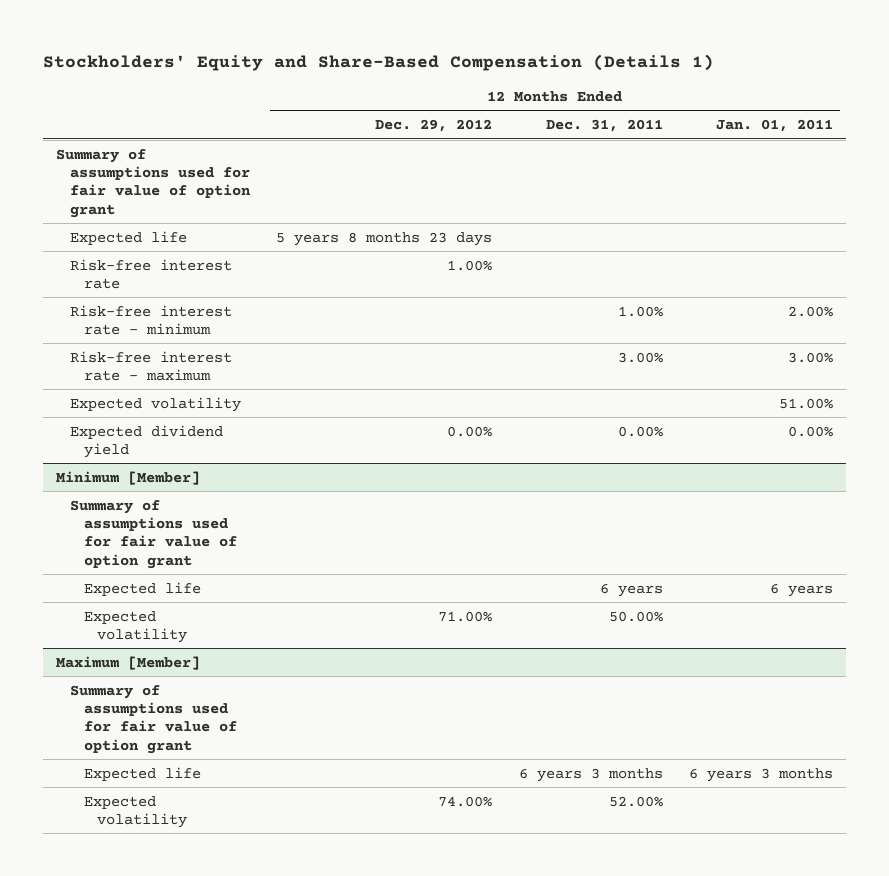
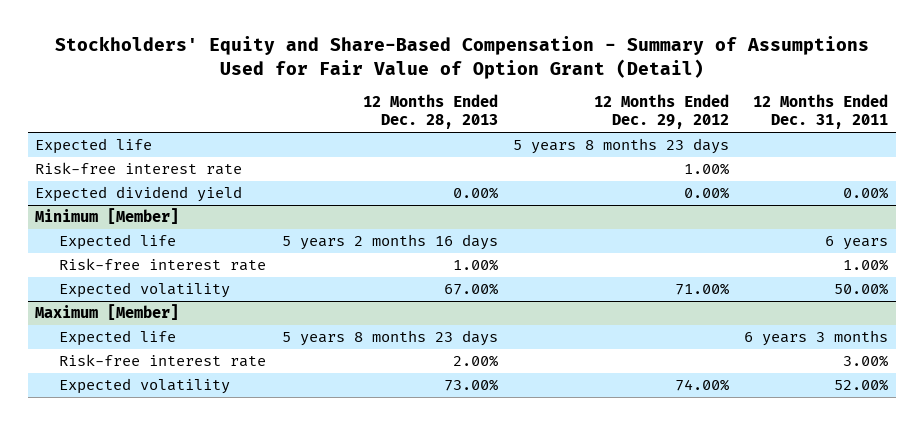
- Stockholders' Equity and Share-Based Compensation (Details 1)
+ Stockholders' Equity and Share-Based Compensation - Summary of Assumptions Used for Fair Value of Option Grant (Detail)
- | 12 Months Ended Dec. 29, 2012 | 12 Months Ended Dec. 31, 2011 | 12 Months Ended Jan. 01, 2011
+ | 12 Months Ended Dec. 28, 2013 | 12 Months Ended Dec. 29, 2012 | 12 Months Ended Dec. 31, 2011
- Summary of assumptions used for fair value of option grant
- Risk-free interest rate - minimum | | 1.00% | 2.00%
- Risk-free interest rate - maximum | | 3.00% | 3.00%
- Expected volatility | | | 51.00%
@ Minimum [Member]
- Summary of assumptions used for fair value of option grant
+ Risk-free interest rate | 1.00% | | 1.00%
@ Maximum [Member]
- Summary of assumptions used for fair value of option grant
+ Risk-free interest rate | 2.00% | | 3.00%

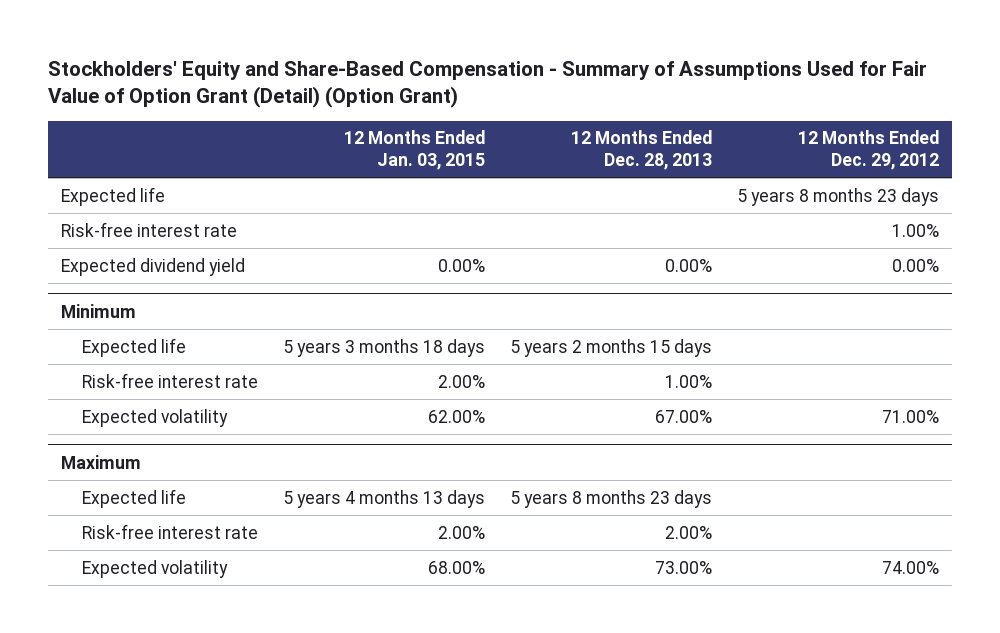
- Stockholders' Equity and Share-Based Compensation - Summary of Assumptions Used for Fair Value of Option Grant (Detail)
+ Stockholders' Equity and Share-Based Compensation - Summary of Assumptions Used for Fair Value of Option Grant (Detail) (Option Grant)
- | 12 Months Ended Dec. 28, 2013 | 12 Months Ended Dec. 29, 2012 | 12 Months Ended Dec. 31, 2011
+ | 12 Months Ended Jan. 03, 2015 | 12 Months Ended Dec. 28, 2013 | 12 Months Ended Dec. 29, 2012
- Minimum [Member]
- Expected life | 5 years 2 months 16 days | | 6 years
+ Minimum
+ Expected life | 5 years 3 months 18 days | 5 years 2 months 15 days |
- Maximum [Member]
+ Maximum

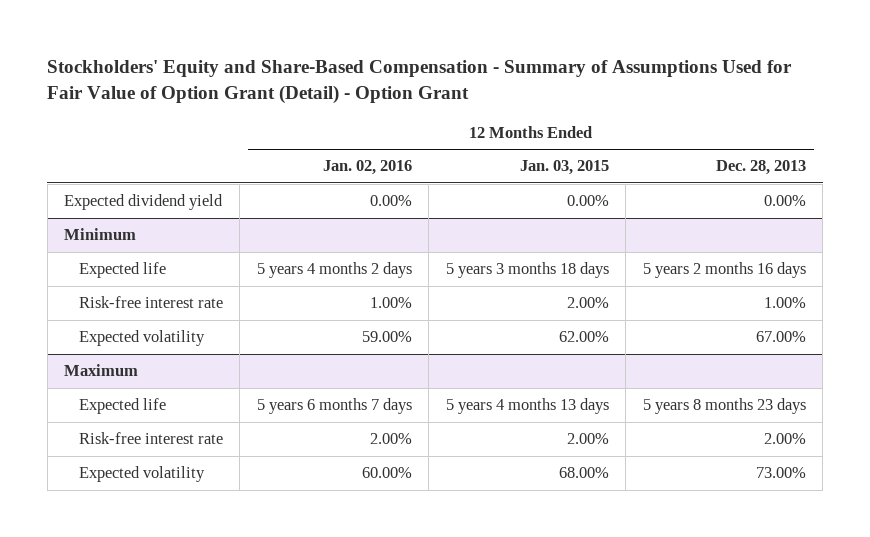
- Stockholders' Equity and Share-Based Compensation - Summary of Assumptions Used for Fair Value of Option Grant (Detail) (Option Grant)
+ Stockholders' Equity and Share-Based Compensation - Summary of Assumptions Used for Fair Value of Option Grant (Detail) - Option Grant
- | 12 Months Ended Jan. 03, 2015 | 12 Months Ended Dec. 28, 2013 | 12 Months Ended Dec. 29, 2012
+ | 12 Months Ended Jan. 02, 2016 | 12 Months Ended Jan. 03, 2015 | 12 Months Ended Dec. 28, 2013
- Expected life | | | 5 years 8 months 23 days
- Risk-free interest rate | | | 1.00%
@ Minimum
- Expected life | 5 years 3 months 18 days | 5 years 2 months 15 days |
+ Expected life | 5 years 4 months 2 days | 5 years 3 months 18 days | 5 years 2 months 16 days

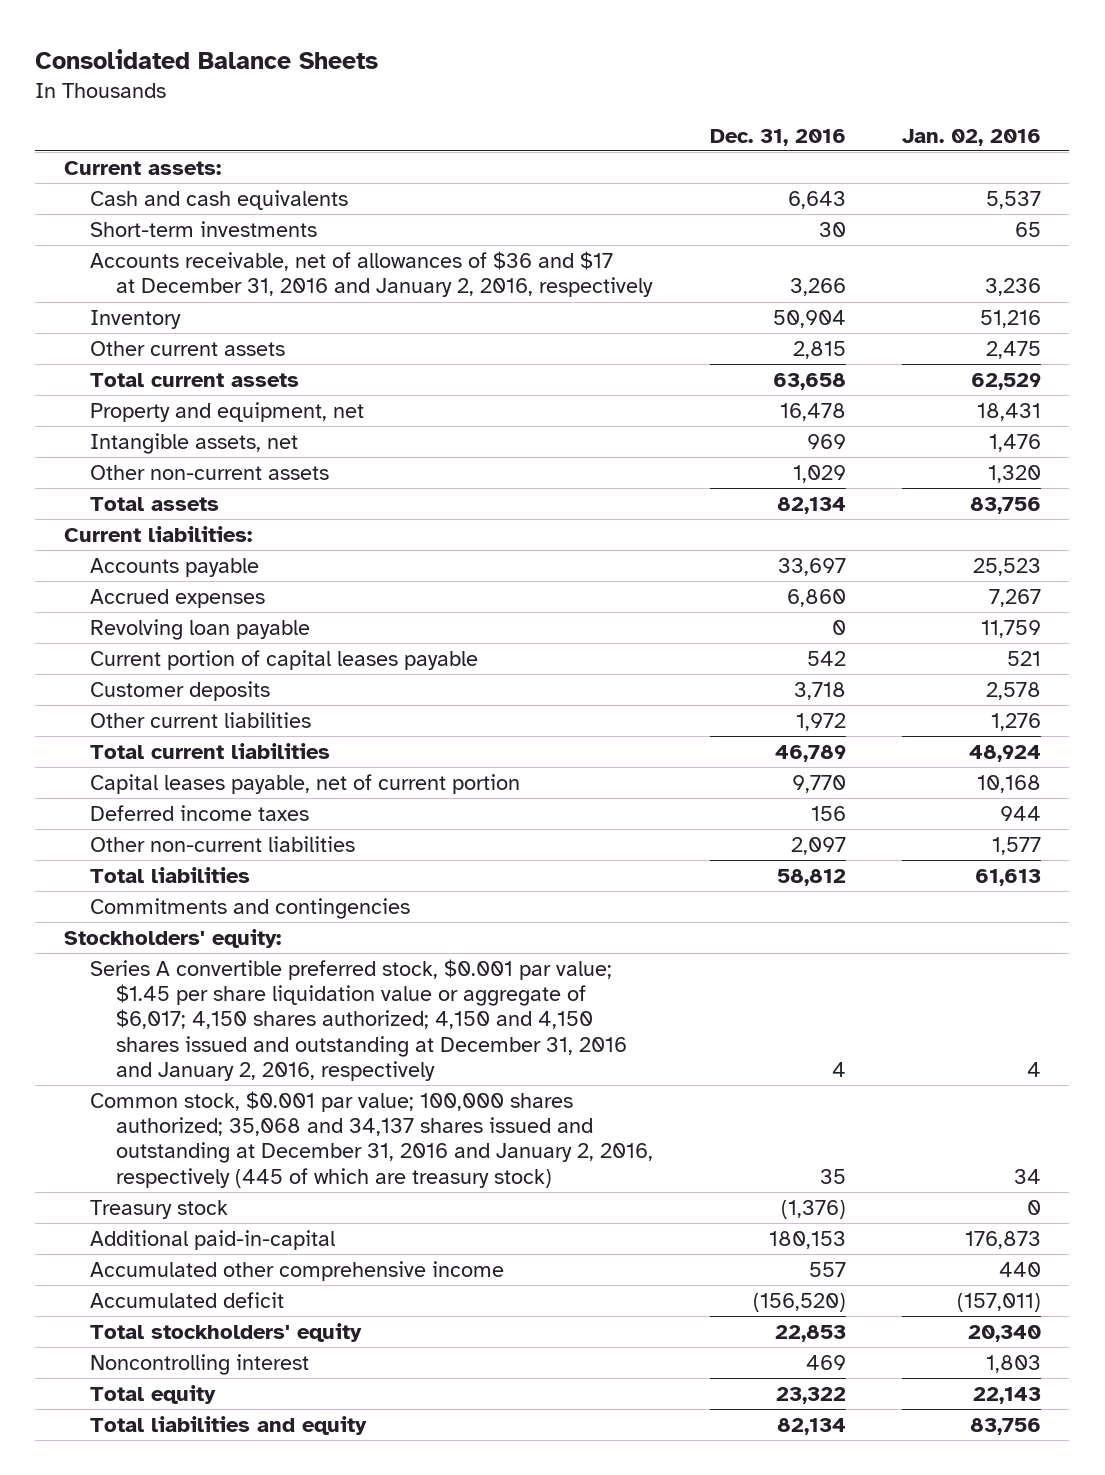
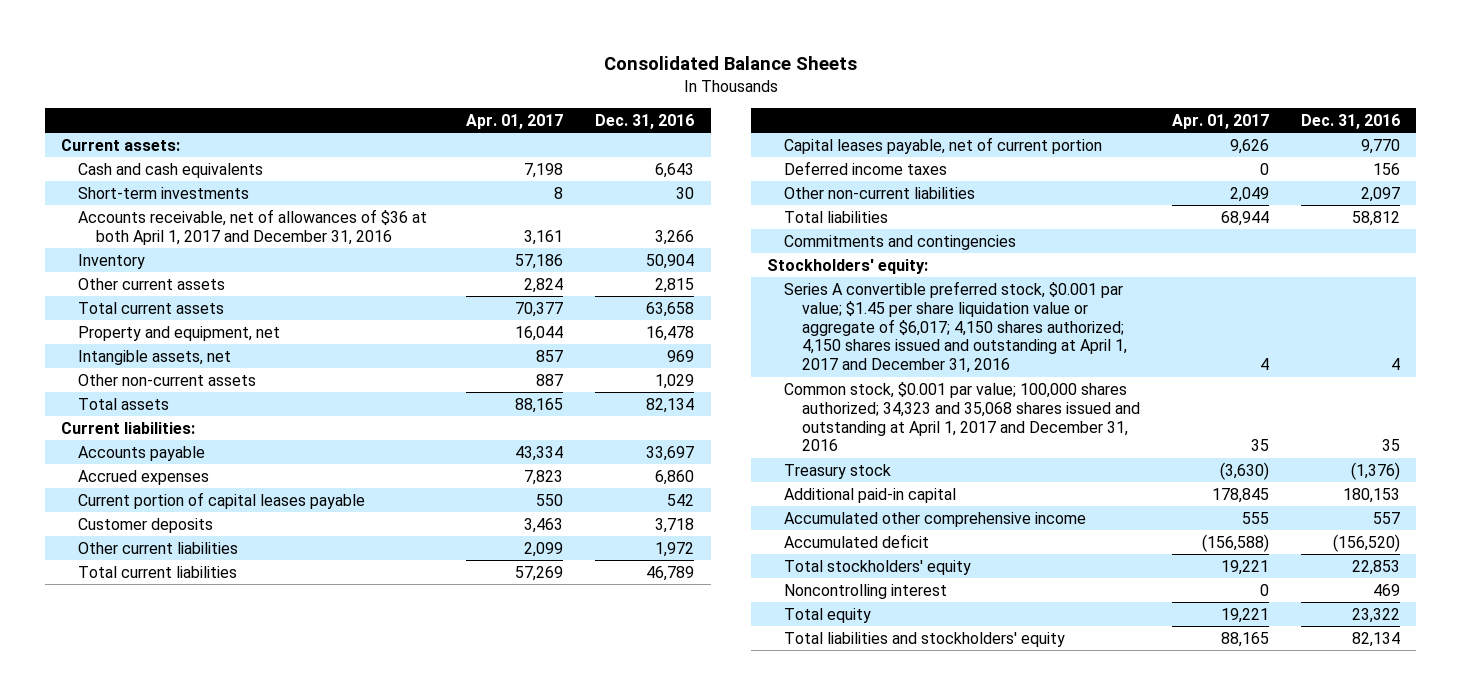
- | Dec. 31, 2016 | Jan. 02, 2016
+ | Apr. 01, 2017 | Dec. 31, 2016
- Accounts receivable, net of allowances of $36 and $17 at December 31, 2016 and January 2, 2016, respectively | 3,266 | 3,236
+ Accounts receivable, net of allowances of $36 at both April 1, 2017 and December 31, 2016 | 3,161 | 3,266
- Revolving loan payable | 0 | 11,759
- Series A convertible preferred stock, $0.001 par value; $1.45 per share liquidation value or aggregate of $6,017; 4,150 shares authorized; 4,150 and 4,150 shares issued and outstanding at December 31, 2016 and January 2, 2016, respectively | 4 | 4
- Common stock, $0.001 par value; 100,000 shares authorized; 35,068 and 34,137 shares issued and outstanding at December 31, 2016 and January 2, 2016, respectively (445 of which are treasury stock) | 35 | 34
+ Series A convertible preferred stock, $0.001 par value; $1.45 per share liquidation value or aggregate of $6,017; 4,150 shares authorized; 4,150 shares issued and outstanding at April 1, 2017 and December 31, 2016 | 4 | 4
+ Common stock, $0.001 par value; 100,000 shares authorized; 34,323 and 35,068 shares issued and outstanding at April 1, 2017 and December 31, 2016 | 35 | 35
- Additional paid-in-capital | 180,153 | 176,873
+ Additional paid-in capital | 178,845 | 180,153
- Total liabilities and equity | 82,134 | 83,756
+ Total liabilities and stockholders' equity | 88,165 | 82,134

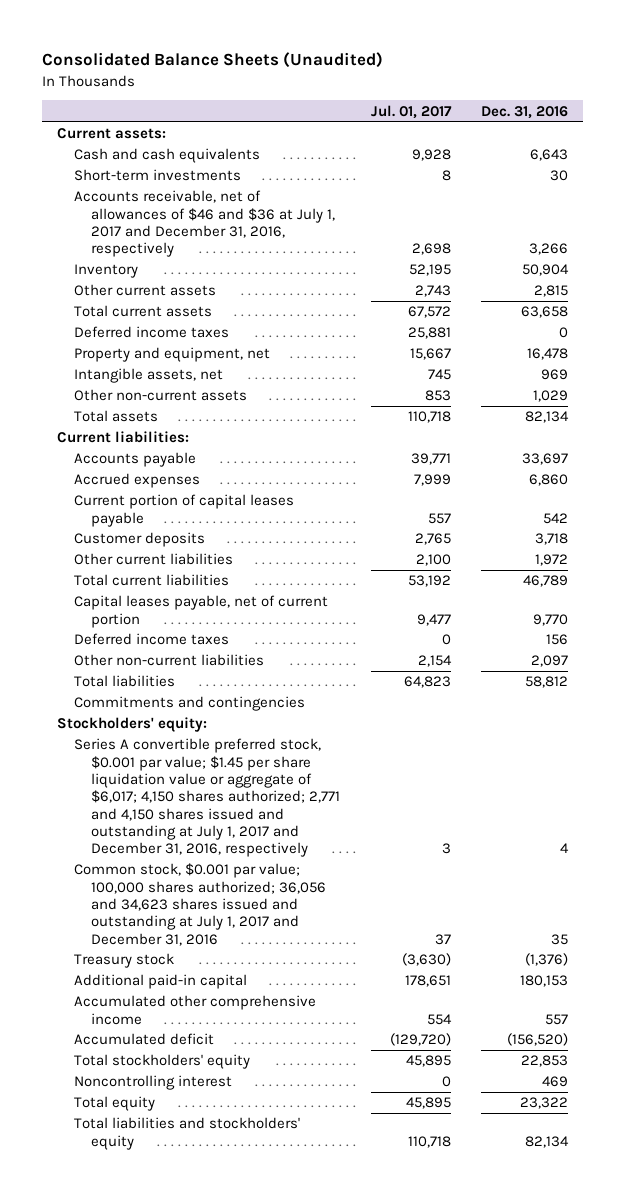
- Consolidated Balance Sheets
+ Consolidated Balance Sheets (Unaudited)
- | Apr. 01, 2017 | Dec. 31, 2016
+ | Jul. 01, 2017 | Dec. 31, 2016
- Accounts receivable, net of allowances of $36 at both April 1, 2017 and December 31, 2016 | 3,161 | 3,266
+ Accounts receivable, net of allowances of $46 and $36 at July 1, 2017 and December 31, 2016, respectively | 2,698 | 3,266
+ Deferred income taxes | 25,881 | 0
- Series A convertible preferred stock, $0.001 par value; $1.45 per share liquidation value or aggregate of $6,017; 4,150 shares authorized; 4,150 shares issued and outstanding at April 1, 2017 and December 31, 2016 | 4 | 4
- Common stock, $0.001 par value; 100,000 shares authorized; 34,323 and 35,068 shares issued and outstanding at April 1, 2017 and December 31, 2016 | 35 | 35
+ Series A convertible preferred stock, $0.001 par value; $1.45 per share liquidation value or aggregate of $6,017; 4,150 shares authorized; 2,771 and 4,150 shares issued and outstanding at July 1, 2017 and December 31, 2016, respectively | 3 | 4
+ Common stock, $0.001 par value; 100,000 shares authorized; 36,056 and 34,623 shares issued and outstanding at July 1, 2017 and December 31, 2016 | 37 | 35

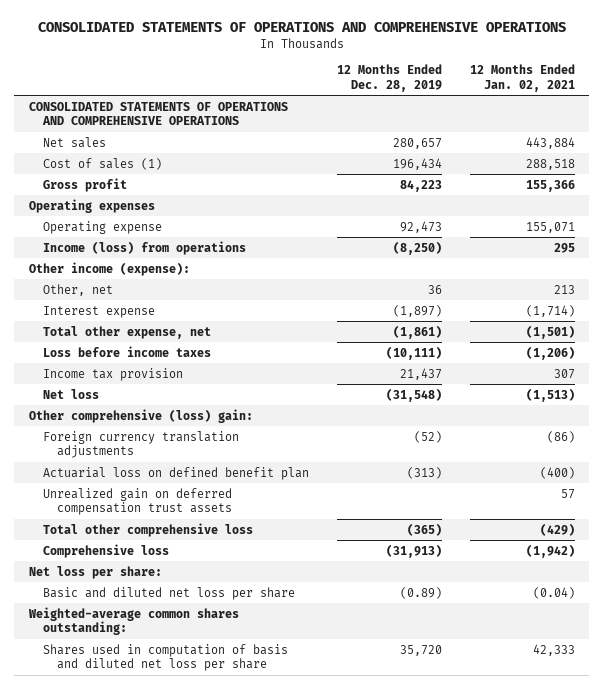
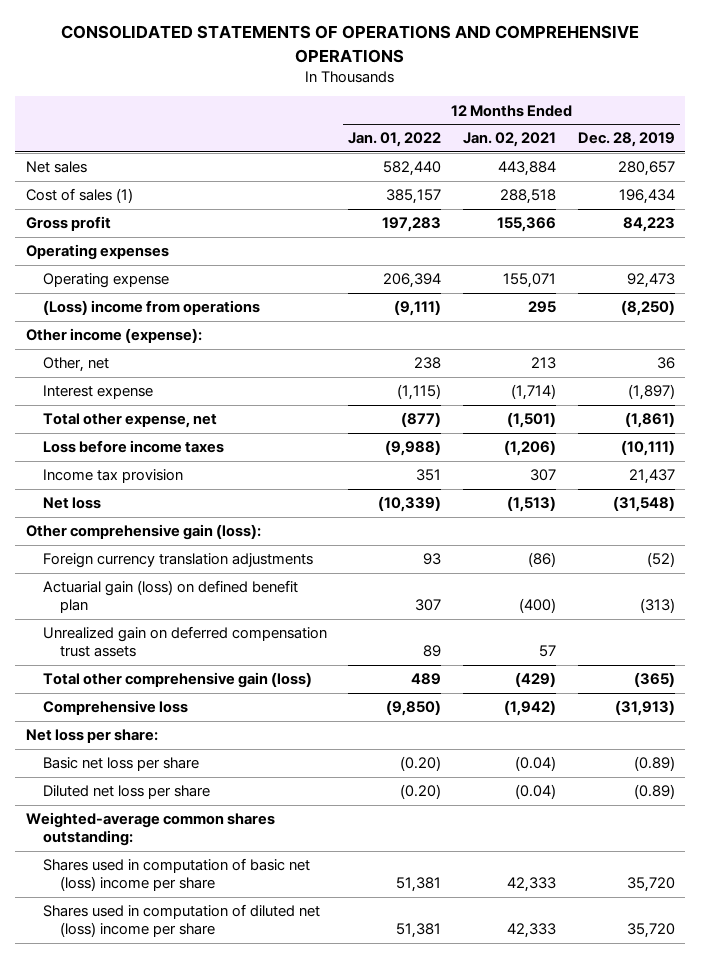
- | 12 Months Ended Dec. 28, 2019 | 12 Months Ended Jan. 02, 2021
+ | 12 Months Ended Jan. 01, 2022 | 12 Months Ended Jan. 02, 2021 | 12 Months Ended Dec. 28, 2019
- CONSOLIDATED STATEMENTS OF OPERATIONS AND COMPREHENSIVE OPERATIONS
- Income (loss) from operations | (8,250) | 295
+ (Loss) income from operations | (9,111) | 295 | (8,250)
- Other comprehensive (loss) gain:
+ Other comprehensive gain (loss):
- Actuarial loss on defined benefit plan | (313) | (400)
+ Actuarial gain (loss) on defined benefit plan | 307 | (400) | (313)
- Total other comprehensive loss | (365) | (429)
+ Total other comprehensive gain (loss) | 489 | (429) | (365)
- Basic and diluted net loss per share | (0.89) | (0.04)
+ Basic net loss per share | (0.20) | (0.04) | (0.89)
+ Diluted net loss per share | (0.20) | (0.04) | (0.89)
- Shares used in computation of basis and diluted net loss per share | 35,720 | 42,333
+ Shares used in computation of basic net (loss) income per share | 51,381 | 42,333 | 35,720
+ Shares used in computation of diluted net (loss) income per share | 51,381 | 42,333 | 35,720

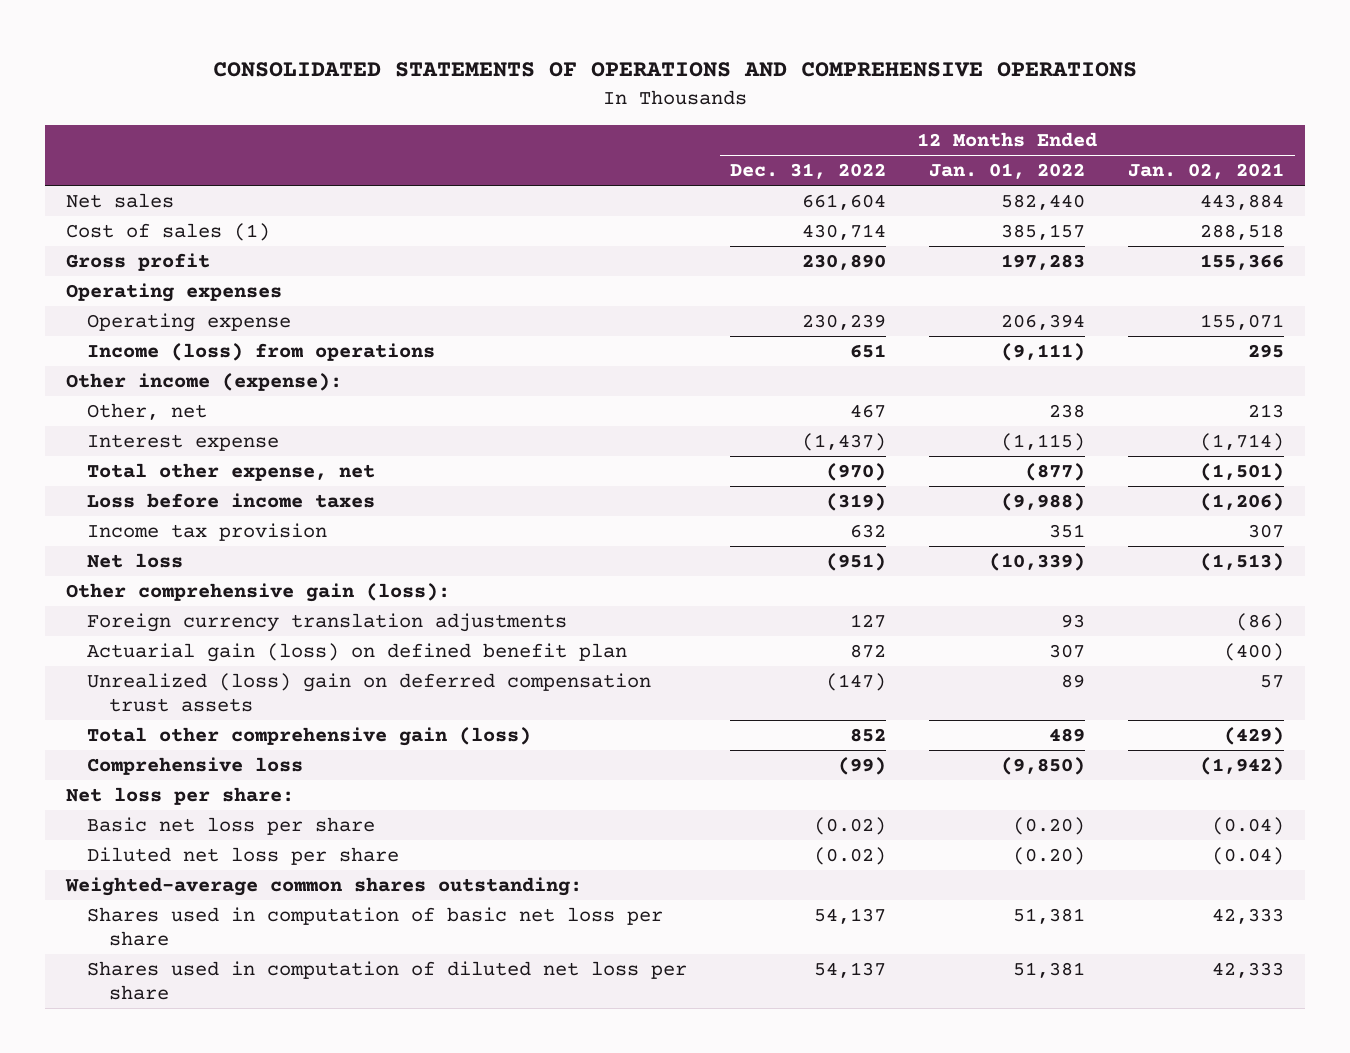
- | 12 Months Ended Jan. 01, 2022 | 12 Months Ended Jan. 02, 2021 | 12 Months Ended Dec. 28, 2019
+ | 12 Months Ended Dec. 31, 2022 | 12 Months Ended Jan. 01, 2022 | 12 Months Ended Jan. 02, 2021
- (Loss) income from operations | (9,111) | 295 | (8,250)
+ Income (loss) from operations | 651 | (9,111) | 295
- Unrealized gain on deferred compensation trust assets | 89 | 57 |
+ Unrealized (loss) gain on deferred compensation trust assets | (147) | 89 | 57
- Shares used in computation of basic net (loss) income per share | 51,381 | 42,333 | 35,720
- Shares used in computation of diluted net (loss) income per share | 51,381 | 42,333 | 35,720
+ Shares used in computation of basic net loss per share | 54,137 | 51,381 | 42,333
+ Shares used in computation of diluted net loss per share | 54,137 | 51,381 | 42,333

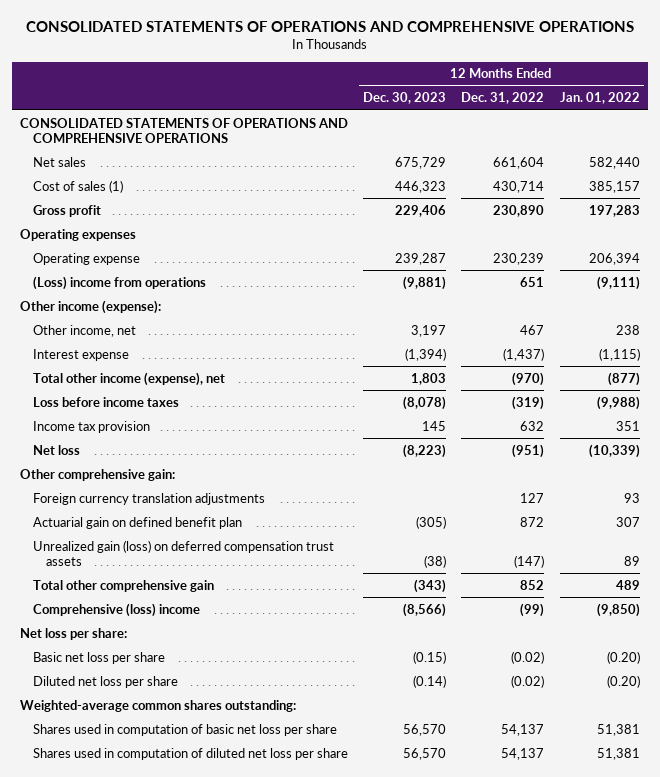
- | 12 Months Ended Dec. 31, 2022 | 12 Months Ended Jan. 01, 2022 | 12 Months Ended Jan. 02, 2021
+ | 12 Months Ended Dec. 30, 2023 | 12 Months Ended Dec. 31, 2022 | 12 Months Ended Jan. 01, 2022
+ CONSOLIDATED STATEMENTS OF OPERATIONS AND COMPREHENSIVE OPERATIONS
- Income (loss) from operations | 651 | (9,111) | 295
+ (Loss) income from operations | (9,881) | 651 | (9,111)
- Other, net | 467 | 238 | 213
+ Other income, net | 3,197 | 467 | 238
- Total other expense, net | (970) | (877) | (1,501)
+ Total other income (expense), net | 1,803 | (970) | (877)
- Other comprehensive gain (loss):
+ Other comprehensive gain:
- Actuarial gain (loss) on defined benefit plan | 872 | 307 | (400)
- Unrealized (loss) gain on deferred compensation trust assets | (147) | 89 | 57
- Total other comprehensive gain (loss) | 852 | 489 | (429)
- Comprehensive loss | (99) | (9,850) | (1,942)
+ Actuarial gain on defined benefit plan | (305) | 872 | 307
+ Unrealized gain (loss) on deferred compensation trust assets | (38) | (147) | 89
+ Total other comprehensive gain | (343) | 852 | 489
+ Comprehensive (loss) income | (8,566) | (99) | (9,850)

